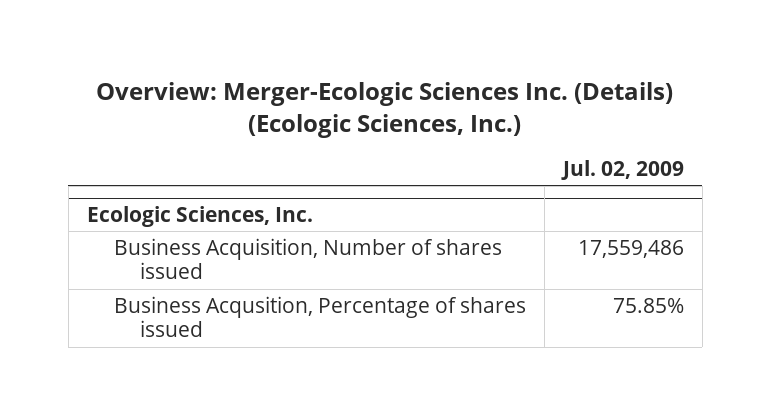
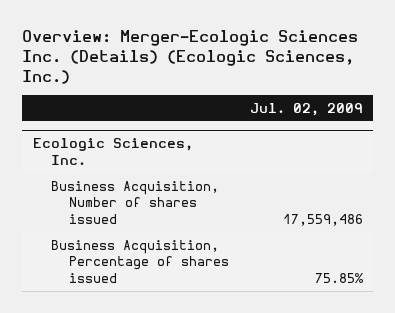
@ Ecologic Sciences, Inc.
- Business Acqusition, Percentage of shares issued | 75.85%
+ Business Acquisition, Percentage of shares issued | 75.85%

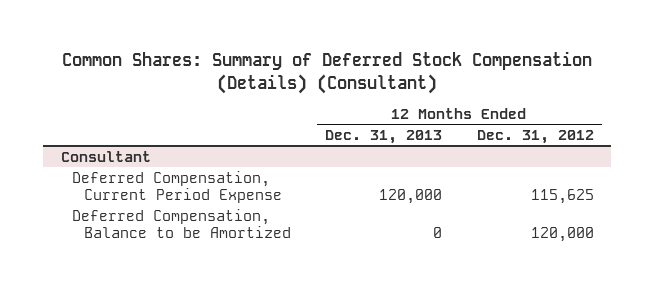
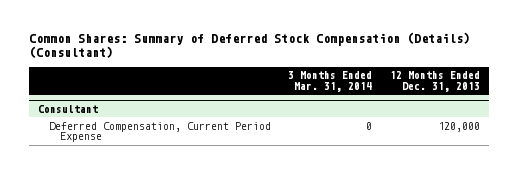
- | 12 Months Ended Dec. 31, 2013 | 12 Months Ended Dec. 31, 2012
+ | 3 Months Ended Mar. 31, 2014 | 12 Months Ended Dec. 31, 2013
@ Consultant
- Deferred Compensation, Balance to be Amortized | 0 | 120,000

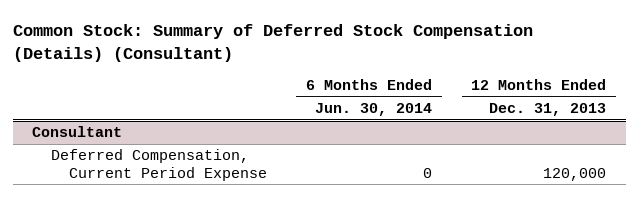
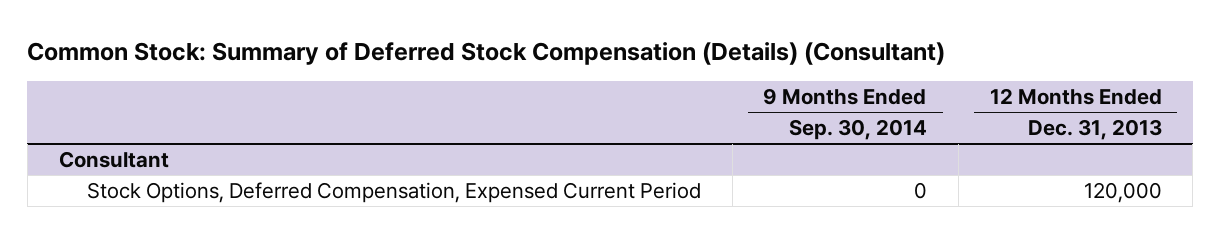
- | 6 Months Ended Jun. 30, 2014 | 12 Months Ended Dec. 31, 2013
+ | 9 Months Ended Sep. 30, 2014 | 12 Months Ended Dec. 31, 2013
@ Consultant
- Deferred Compensation, Current Period Expense | 0 | 120,000
+ Stock Options, Deferred Compensation, Expensed Current Period | 0 | 120,000

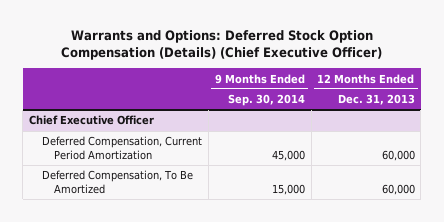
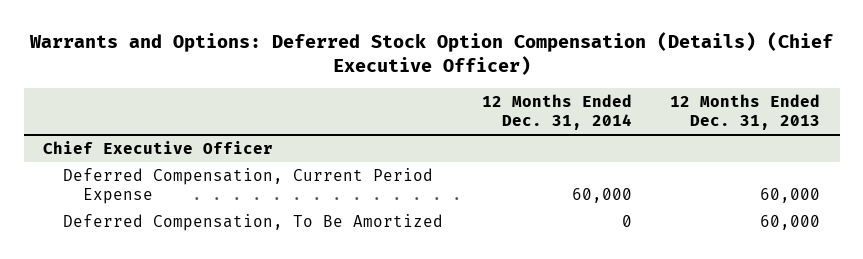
- | 9 Months Ended Sep. 30, 2014 | 12 Months Ended Dec. 31, 2013
+ | 12 Months Ended Dec. 31, 2014 | 12 Months Ended Dec. 31, 2013
@ Chief Executive Officer
- Deferred Compensation, Current Period Amortization | 45,000 | 60,000
+ Deferred Compensation, Current Period Expense | 60,000 | 60,000

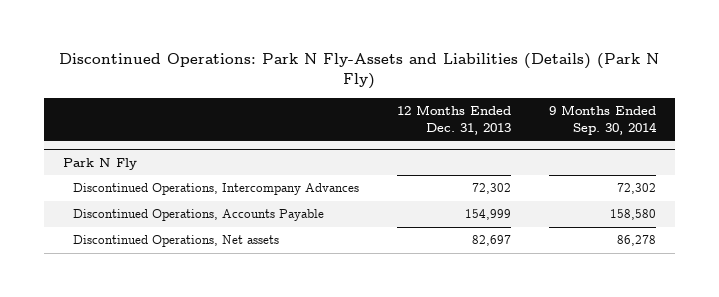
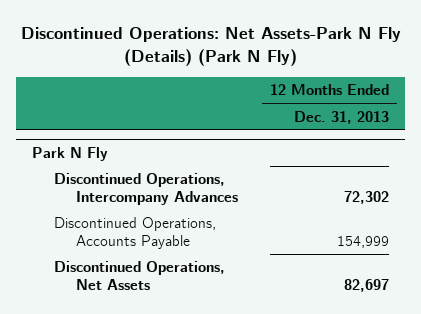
- Discontinued Operations: Park N Fly-Assets and Liabilities (Details) (Park N Fly)
+ Discontinued Operations: Net Assets-Park N Fly (Details) (Park N Fly)
- | 12 Months Ended Dec. 31, 2013 | 9 Months Ended Sep. 30, 2014
+ | 12 Months Ended Dec. 31, 2013
@ Park N Fly
- Discontinued Operations, Net assets | 82,697 | 86,278
+ Discontinued Operations, Net Assets | 82,697

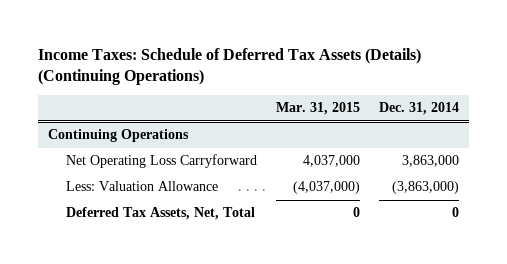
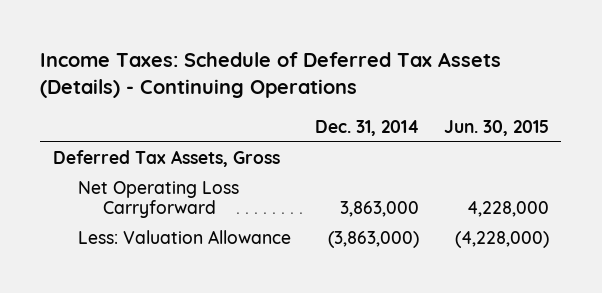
- Income Taxes: Schedule of Deferred Tax Assets (Details) (Continuing Operations)
+ Income Taxes: Schedule of Deferred Tax Assets (Details) - Continuing Operations
- | Mar. 31, 2015 | Dec. 31, 2014
+ | Dec. 31, 2014 | Jun. 30, 2015
- Continuing Operations
+ Deferred Tax Assets, Gross
- Deferred Tax Assets, Net, Total | 0 | 0

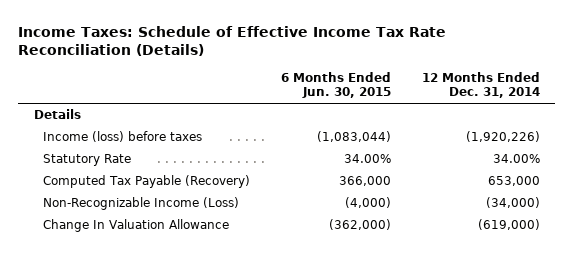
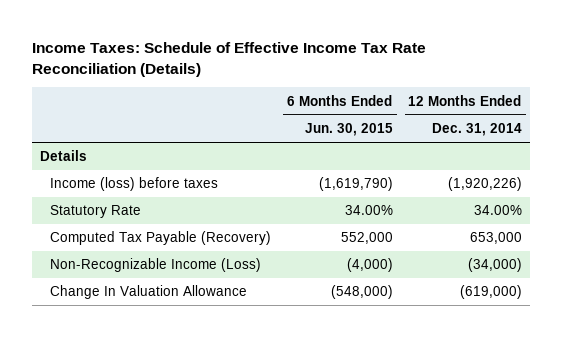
- Income (loss) before taxes | (1,083,044) | (1,920,226)
+ Income (loss) before taxes | (1,619,790) | (1,920,226)
- Computed Tax Payable (Recovery) | 366,000 | 653,000
+ Computed Tax Payable (Recovery) | 552,000 | 653,000
- Change In Valuation Allowance | (362,000) | (619,000)
+ Change In Valuation Allowance | (548,000) | (619,000)

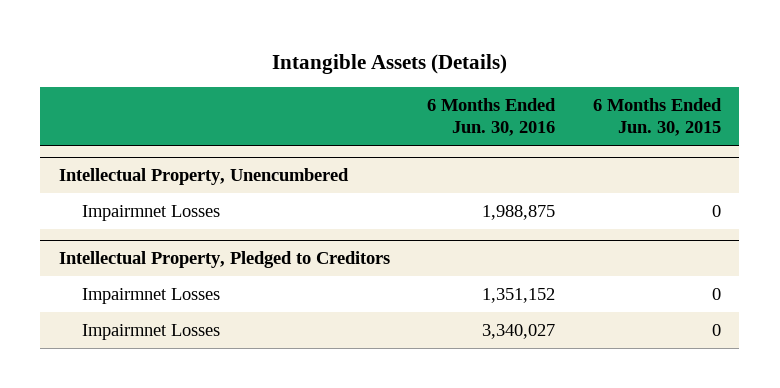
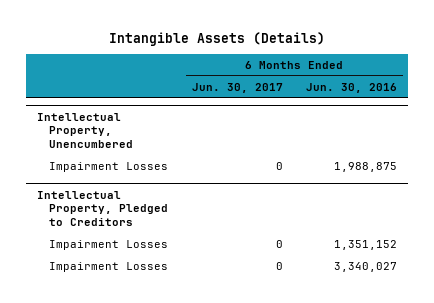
- | 6 Months Ended Jun. 30, 2016 | 6 Months Ended Jun. 30, 2015
+ | 6 Months Ended Jun. 30, 2017 | 6 Months Ended Jun. 30, 2016
@ Intellectual Property, Unencumbered
- Impairmnet Losses | 1,988,875 | 0
+ Impairment Losses | 0 | 1,988,875
@ Intellectual Property, Pledged to Creditors
- Impairmnet Losses | 1,351,152 | 0
- Impairmnet Losses | 3,340,027 | 0
+ Impairment Losses | 0 | 1,351,152
+ Impairment Losses | 0 | 3,340,027

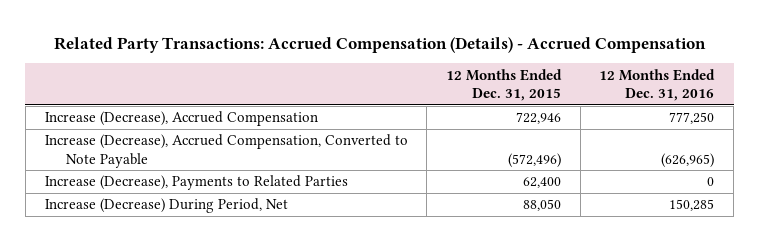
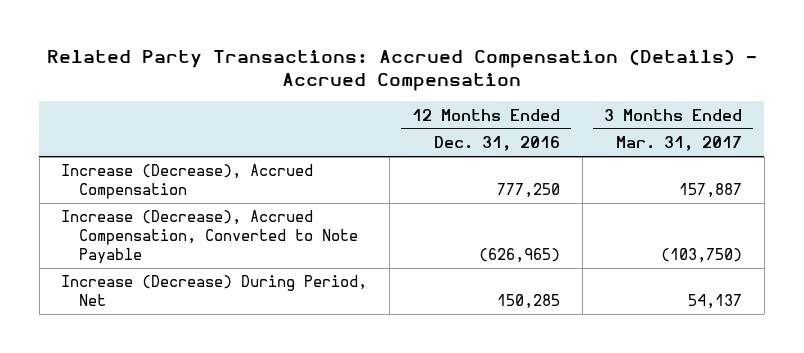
- | 12 Months Ended Dec. 31, 2015 | 12 Months Ended Dec. 31, 2016
+ | 12 Months Ended Dec. 31, 2016 | 3 Months Ended Mar. 31, 2017
- Increase (Decrease), Payments to Related Parties | 62,400 | 0

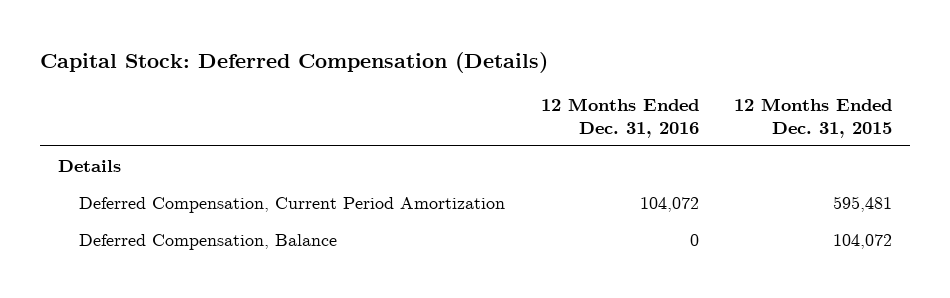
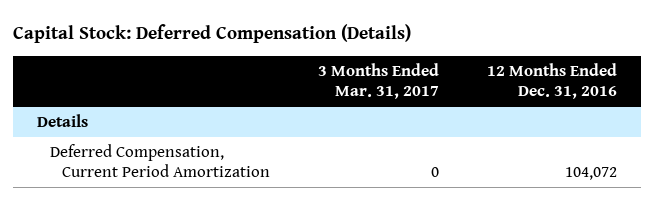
- | 12 Months Ended Dec. 31, 2016 | 12 Months Ended Dec. 31, 2015
+ | 3 Months Ended Mar. 31, 2017 | 12 Months Ended Dec. 31, 2016
- Deferred Compensation, Balance | 0 | 104,072

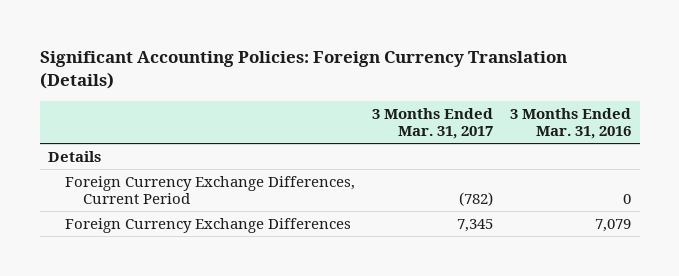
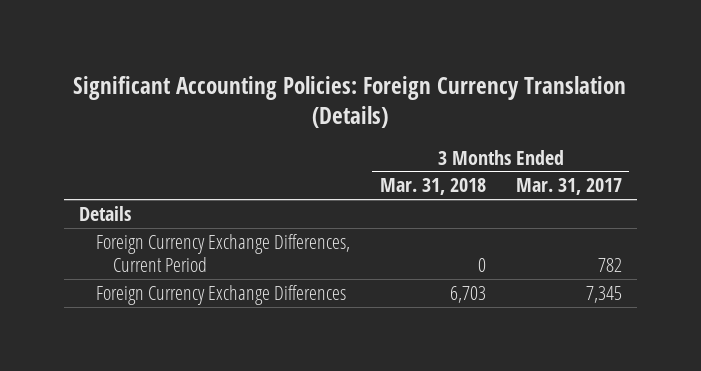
- | 3 Months Ended Mar. 31, 2017 | 3 Months Ended Mar. 31, 2016
+ | 3 Months Ended Mar. 31, 2018 | 3 Months Ended Mar. 31, 2017
- Foreign Currency Exchange Differences, Current Period | (782) | 0
+ Foreign Currency Exchange Differences, Current Period | 0 | 782

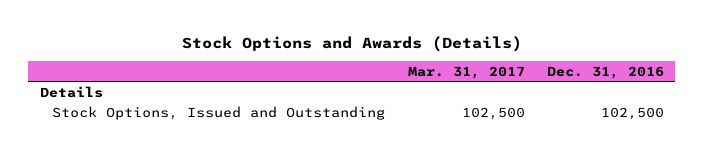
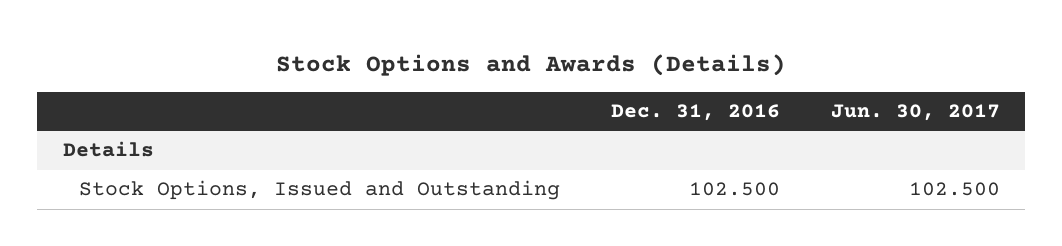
- | Mar. 31, 2017 | Dec. 31, 2016
+ | Dec. 31, 2016 | Jun. 30, 2017
- Stock Options, Issued and Outstanding | 102,500 | 102,500
+ Stock Options, Issued and Outstanding | 102.500 | 102.500

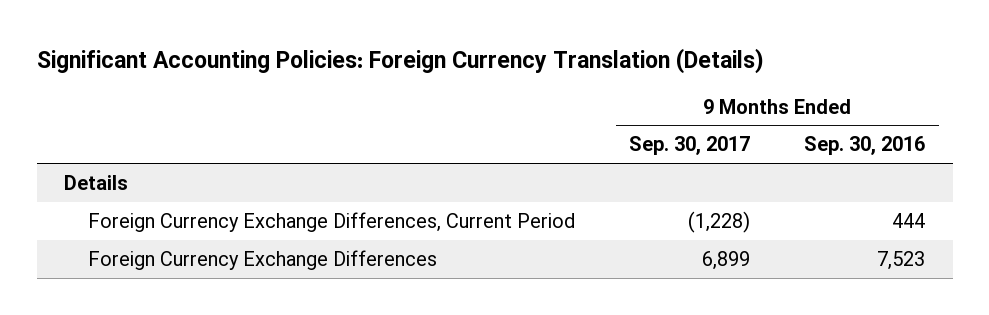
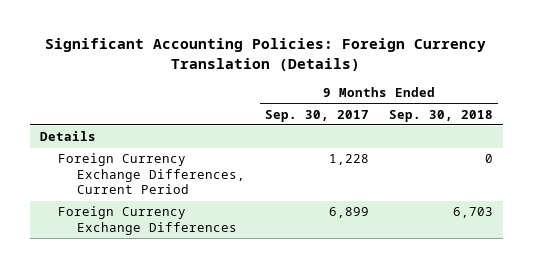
- | 9 Months Ended Sep. 30, 2017 | 9 Months Ended Sep. 30, 2016
+ | 9 Months Ended Sep. 30, 2017 | 9 Months Ended Sep. 30, 2018
- Foreign Currency Exchange Differences, Current Period | (1,228) | 444
+ Foreign Currency Exchange Differences, Current Period | 1,228 | 0

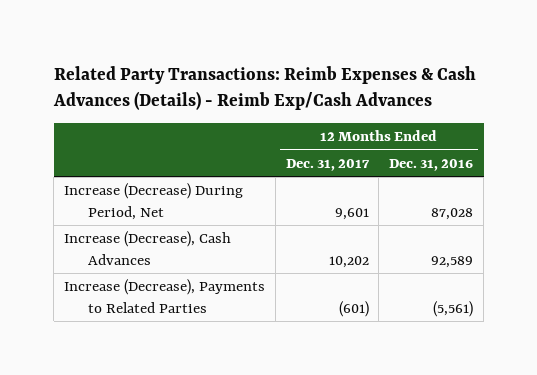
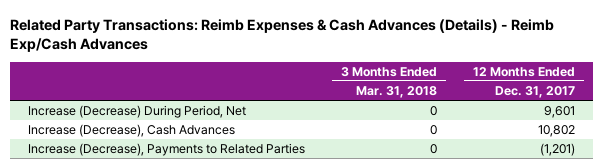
- | 12 Months Ended Dec. 31, 2017 | 12 Months Ended Dec. 31, 2016
+ | 3 Months Ended Mar. 31, 2018 | 12 Months Ended Dec. 31, 2017
- Increase (Decrease), Cash Advances | 10,202 | 92,589
- Increase (Decrease), Payments to Related Parties | (601) | (5,561)
+ Increase (Decrease), Cash Advances | 0 | 10,802
+ Increase (Decrease), Payments to Related Parties | 0 | (1,201)

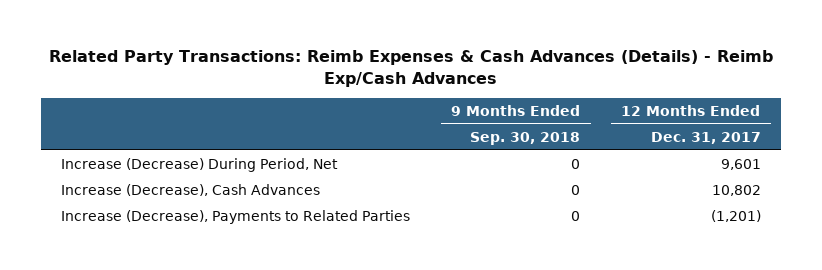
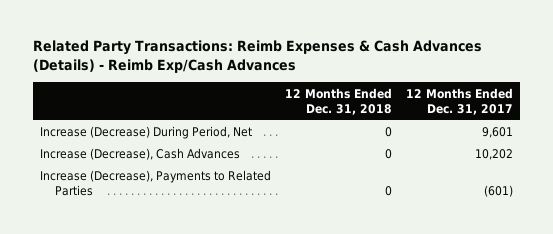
- | 9 Months Ended Sep. 30, 2018 | 12 Months Ended Dec. 31, 2017
+ | 12 Months Ended Dec. 31, 2018 | 12 Months Ended Dec. 31, 2017
- Increase (Decrease), Cash Advances | 0 | 10,802
- Increase (Decrease), Payments to Related Parties | 0 | (1,201)
+ Increase (Decrease), Cash Advances | 0 | 10,202
+ Increase (Decrease), Payments to Related Parties | 0 | (601)

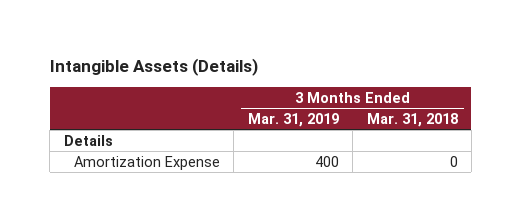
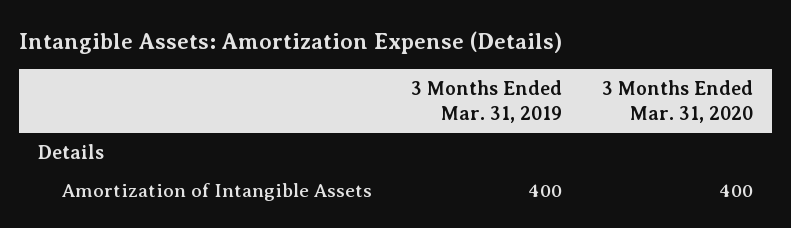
- Intangible Assets (Details)
+ Intangible Assets: Amortization Expense (Details)
- | 3 Months Ended Mar. 31, 2019 | 3 Months Ended Mar. 31, 2018
+ | 3 Months Ended Mar. 31, 2019 | 3 Months Ended Mar. 31, 2020
- Amortization Expense | 400 | 0
+ Amortization of Intangible Assets | 400 | 400

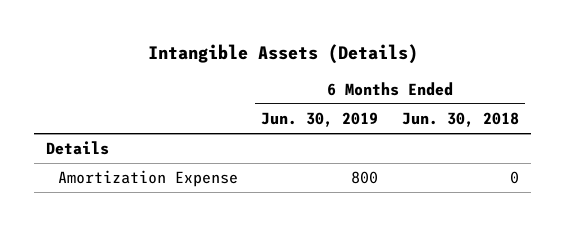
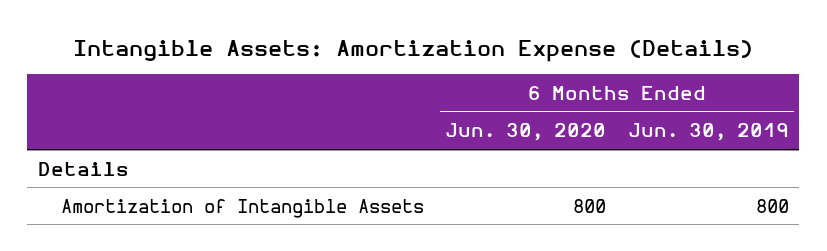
- Intangible Assets (Details)
+ Intangible Assets: Amortization Expense (Details)
- | 6 Months Ended Jun. 30, 2019 | 6 Months Ended Jun. 30, 2018
+ | 6 Months Ended Jun. 30, 2020 | 6 Months Ended Jun. 30, 2019
- Amortization Expense | 800 | 0
+ Amortization of Intangible Assets | 800 | 800

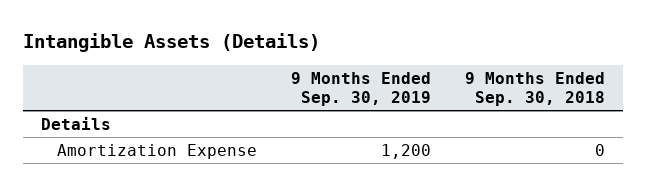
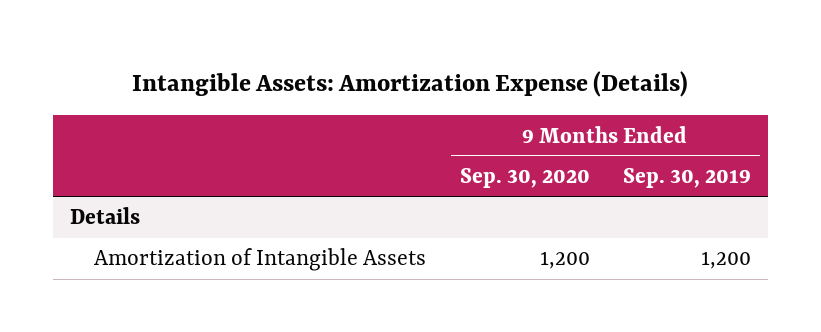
- Intangible Assets (Details)
+ Intangible Assets: Amortization Expense (Details)
- | 9 Months Ended Sep. 30, 2019 | 9 Months Ended Sep. 30, 2018
+ | 9 Months Ended Sep. 30, 2020 | 9 Months Ended Sep. 30, 2019
- Amortization Expense | 1,200 | 0
+ Amortization of Intangible Assets | 1,200 | 1,200

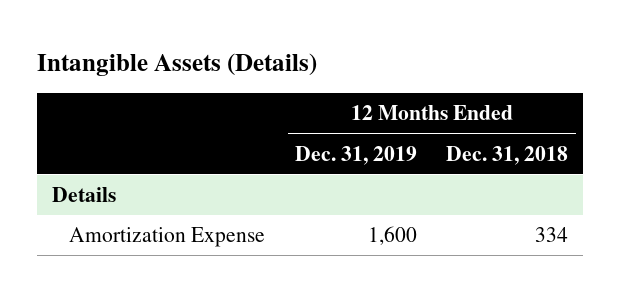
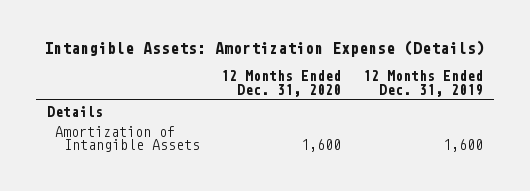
- Intangible Assets (Details)
+ Intangible Assets: Amortization Expense (Details)
- | 12 Months Ended Dec. 31, 2019 | 12 Months Ended Dec. 31, 2018
+ | 12 Months Ended Dec. 31, 2020 | 12 Months Ended Dec. 31, 2019
- Amortization Expense | 1,600 | 334
+ Amortization of Intangible Assets | 1,600 | 1,600

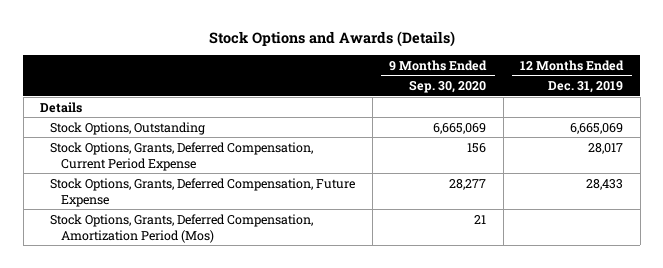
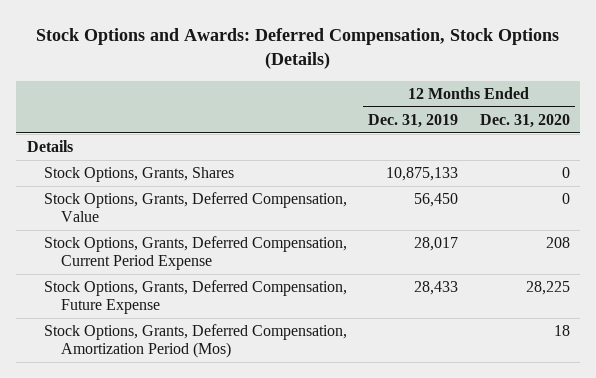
- Stock Options and Awards (Details)
+ Stock Options and Awards: Deferred Compensation, Stock Options (Details)
- | 9 Months Ended Sep. 30, 2020 | 12 Months Ended Dec. 31, 2019
+ | 12 Months Ended Dec. 31, 2019 | 12 Months Ended Dec. 31, 2020
- Stock Options, Outstanding | 6,665,069 | 6,665,069
+ Stock Options, Grants, Shares | 10,875,133 | 0
+ Stock Options, Grants, Deferred Compensation, Value | 56,450 | 0

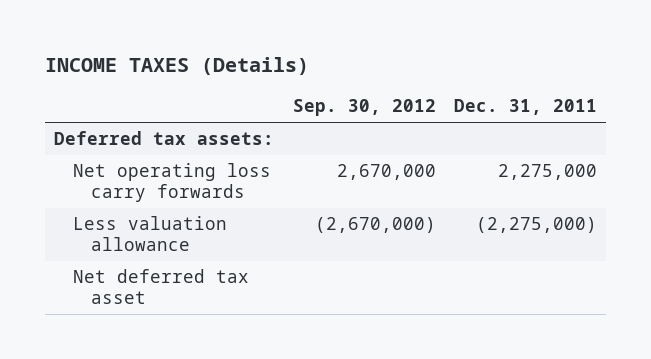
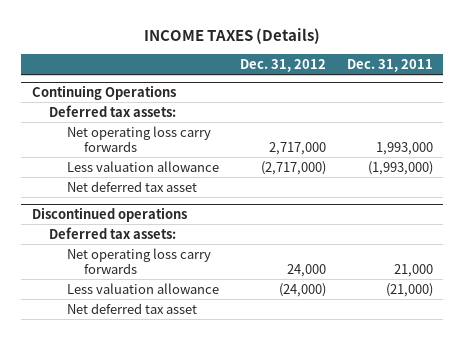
- | Sep. 30, 2012 | Dec. 31, 2011
+ | Dec. 31, 2012 | Dec. 31, 2011
+ Continuing Operations
- Net operating loss carry forwards | 2,670,000 | 2,275,000
- Less valuation allowance | (2,670,000) | (2,275,000)
+ Net operating loss carry forwards | 2,717,000 | 1,993,000
+ Less valuation allowance | (2,717,000) | (1,993,000)
+ Discontinued operations
+ Deferred tax assets:
+ Net operating loss carry forwards | 24,000 | 21,000
+ Less valuation allowance | (24,000) | (21,000)
+ Net deferred tax asset

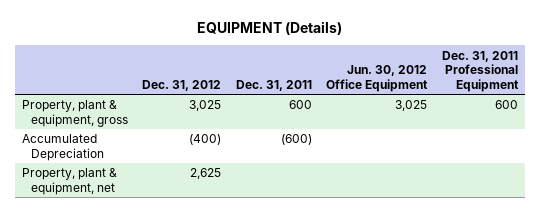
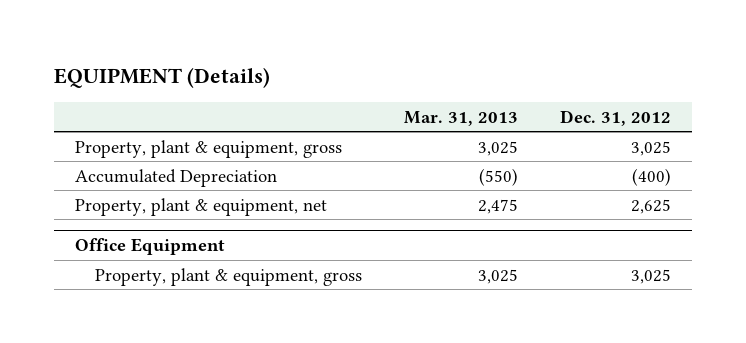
- | Dec. 31, 2012 | Dec. 31, 2011 | Jun. 30, 2012 Office Equipment | Dec. 31, 2011 Professional Equipment
+ | Mar. 31, 2013 | Dec. 31, 2012
+ Office Equipment
+ Property, plant & equipment, gross | 3,025 | 3,025

